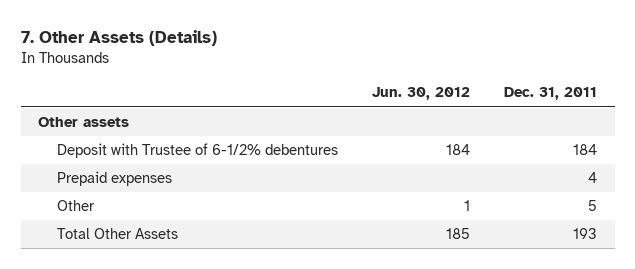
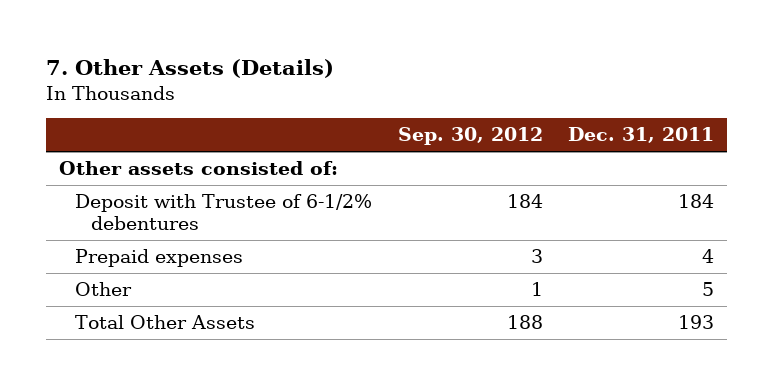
- | Jun. 30, 2012 | Dec. 31, 2011
+ | Sep. 30, 2012 | Dec. 31, 2011
- Other assets
+ Other assets consisted of:

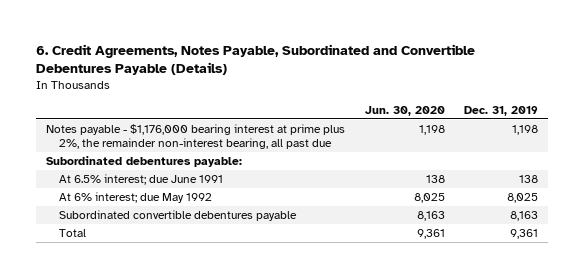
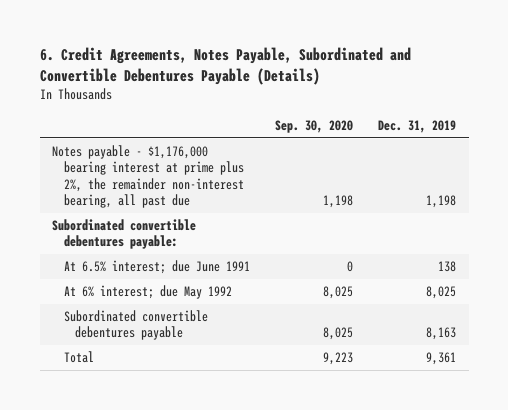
- | Jun. 30, 2020 | Dec. 31, 2019
+ | Sep. 30, 2020 | Dec. 31, 2019
- Subordinated debentures payable:
+ Subordinated convertible debentures payable:

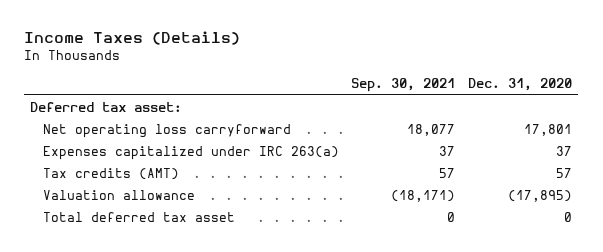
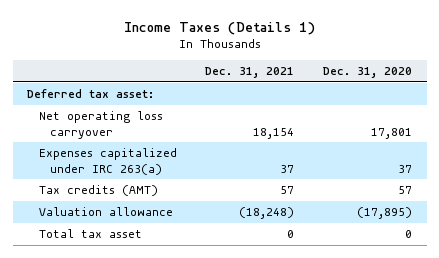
- Income Taxes (Details)
+ Income Taxes (Details 1)
- | Sep. 30, 2021 | Dec. 31, 2020
+ | Dec. 31, 2021 | Dec. 31, 2020
- Net operating loss carryforward | 18,077 | 17,801
+ Net operating loss carryover | 18,154 | 17,801
- Total deferred tax asset | 0 | 0
+ Total tax asset | 0 | 0

